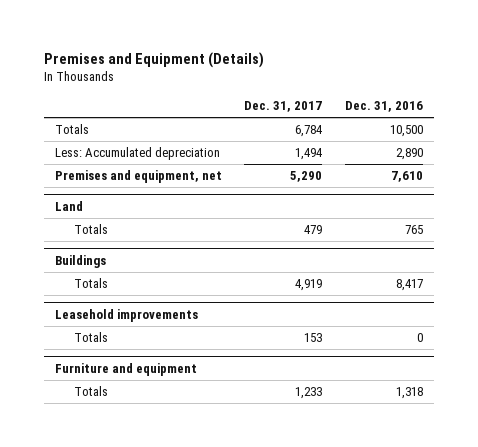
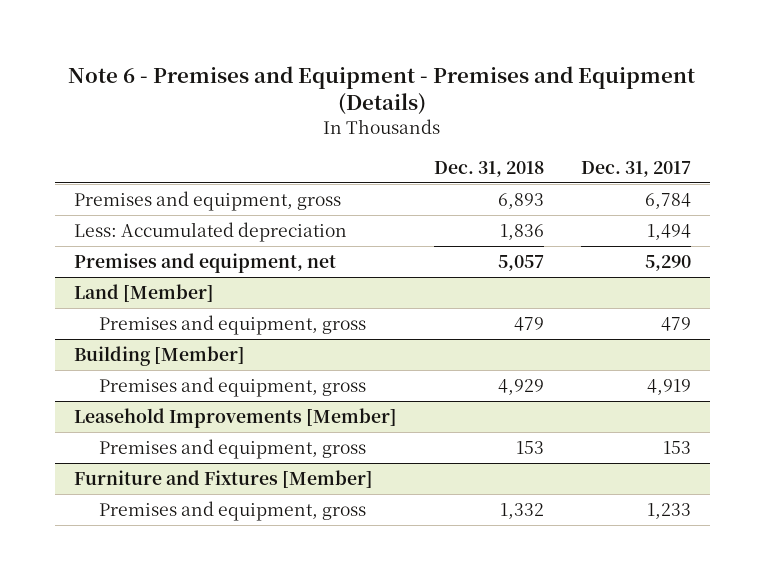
- Premises and Equipment (Details)
+ Note 6 - Premises and Equipment - Premises and Equipment (Details)
- | Dec. 31, 2017 | Dec. 31, 2016
+ | Dec. 31, 2018 | Dec. 31, 2017
- Totals | 6,784 | 10,500
+ Premises and equipment, gross | 6,893 | 6,784
- Land
- Totals | 479 | 765
- Buildings
- Totals | 4,919 | 8,417
- Leasehold improvements
- Totals | 153 | 0
- Furniture and equipment
- Totals | 1,233 | 1,318
+ Land [Member]
+ Premises and equipment, gross | 479 | 479
+ Building [Member]
+ Premises and equipment, gross | 4,929 | 4,919
+ Leasehold Improvements [Member]
+ Premises and equipment, gross | 153 | 153
+ Furniture and Fixtures [Member]
+ Premises and equipment, gross | 1,332 | 1,233

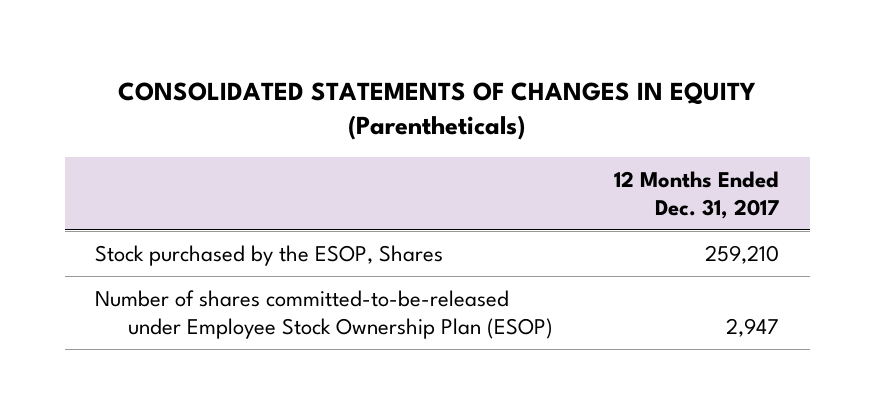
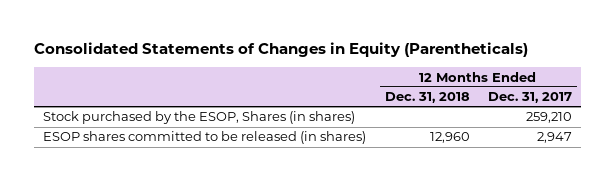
- CONSOLIDATED STATEMENTS OF CHANGES IN EQUITY (Parentheticals)
+ Consolidated Statements of Changes in Equity (Parentheticals)
- | 12 Months Ended Dec. 31, 2017
+ | 12 Months Ended Dec. 31, 2018 | 12 Months Ended Dec. 31, 2017
- Stock purchased by the ESOP, Shares | 259,210
- Number of shares committed-to-be-released under Employee Stock Ownership Plan (ESOP) | 2,947
+ Stock purchased by the ESOP, Shares (in shares) | | 259,210
+ ESOP shares committed to be released (in shares) | 12,960 | 2,947

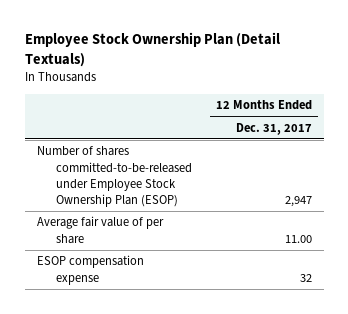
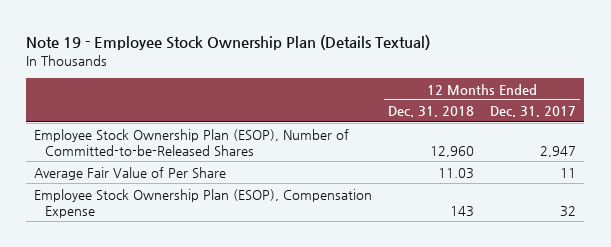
- Employee Stock Ownership Plan (Detail Textuals)
+ Note 19 - Employee Stock Ownership Plan (Details Textual)
- | 12 Months Ended Dec. 31, 2017
+ | 12 Months Ended Dec. 31, 2018 | 12 Months Ended Dec. 31, 2017
- Number of shares committed-to-be-released under Employee Stock Ownership Plan (ESOP) | 2,947
- Average fair value of per share | 11.00
- ESOP compensation expense | 32
+ Employee Stock Ownership Plan (ESOP), Number of Committed-to-be-Released Shares | 12,960 | 2,947
+ Average Fair Value of Per Share | 11.03 | 11
+ Employee Stock Ownership Plan (ESOP), Compensation Expense | 143 | 32

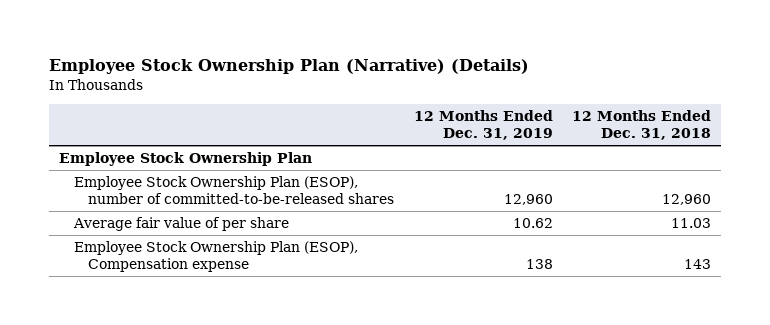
- Note 19 - Employee Stock Ownership Plan (Details Textual)
+ Employee Stock Ownership Plan (Narrative) (Details)
- | 12 Months Ended Dec. 31, 2018 | 12 Months Ended Dec. 31, 2017
+ | 12 Months Ended Dec. 31, 2019 | 12 Months Ended Dec. 31, 2018
- Employee Stock Ownership Plan (ESOP), Number of Committed-to-be-Released Shares | 12,960 | 2,947
- Average Fair Value of Per Share | 11.03 | 11
- Employee Stock Ownership Plan (ESOP), Compensation Expense | 143 | 32
+ Employee Stock Ownership Plan
+ Employee Stock Ownership Plan (ESOP), number of committed-to-be-released shares | 12,960 | 12,960
+ Average fair value of per share | 10.62 | 11.03
+ Employee Stock Ownership Plan (ESOP), Compensation expense | 138 | 143

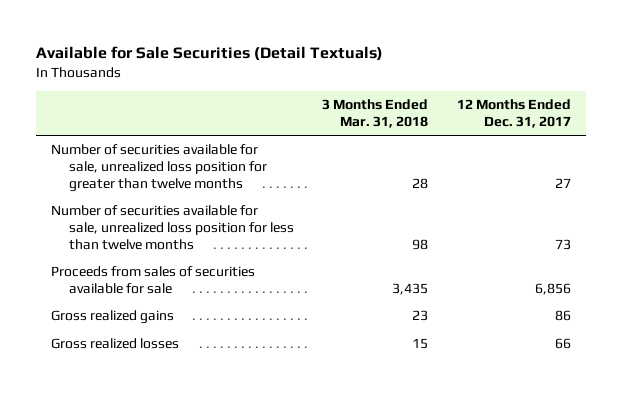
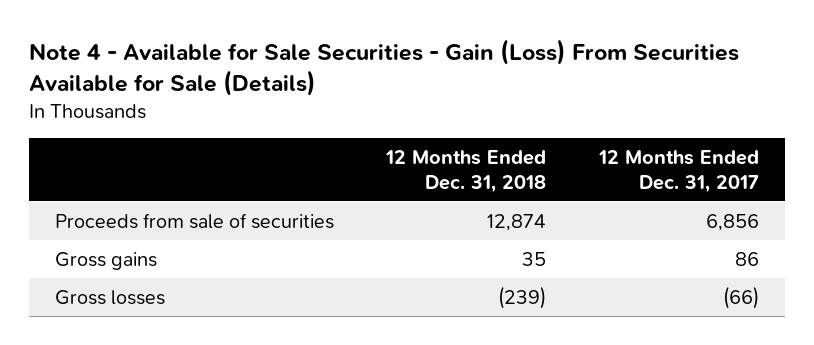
- Available for Sale Securities (Detail Textuals)
+ Note 4 - Available for Sale Securities - Gain (Loss) From Securities Available for Sale (Details)
- | 3 Months Ended Mar. 31, 2018 | 12 Months Ended Dec. 31, 2017
+ | 12 Months Ended Dec. 31, 2018 | 12 Months Ended Dec. 31, 2017
- Number of securities available for sale, unrealized loss position for greater than twelve months | 28 | 27
- Number of securities available for sale, unrealized loss position for less than twelve months | 98 | 73
- Proceeds from sales of securities available for sale | 3,435 | 6,856
- Gross realized gains | 23 | 86
- Gross realized losses | 15 | 66
+ Proceeds from sale of securities | 12,874 | 6,856
+ Gross gains | 35 | 86
+ Gross losses | (239) | (66)

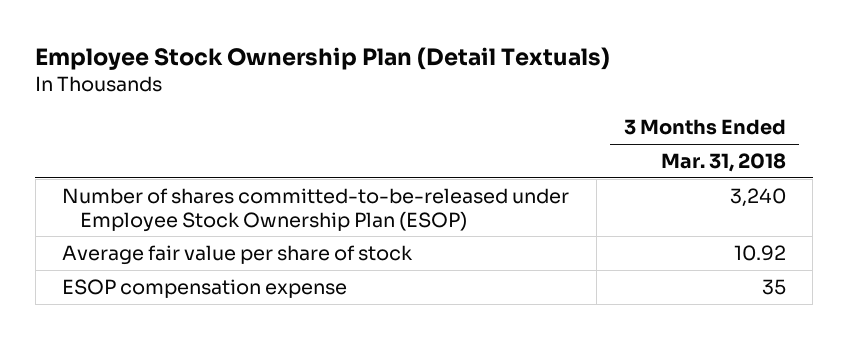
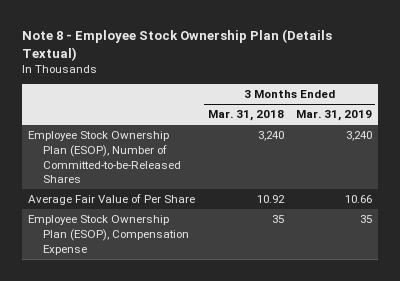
- Employee Stock Ownership Plan (Detail Textuals)
+ Note 8 - Employee Stock Ownership Plan (Details Textual)
- | 3 Months Ended Mar. 31, 2018
+ | 3 Months Ended Mar. 31, 2018 | 3 Months Ended Mar. 31, 2019
- Number of shares committed-to-be-released under Employee Stock Ownership Plan (ESOP) | 3,240
- Average fair value per share of stock | 10.92
- ESOP compensation expense | 35
+ Employee Stock Ownership Plan (ESOP), Number of Committed-to-be-Released Shares | 3,240 | 3,240
+ Average Fair Value of Per Share | 10.92 | 10.66
+ Employee Stock Ownership Plan (ESOP), Compensation Expense | 35 | 35

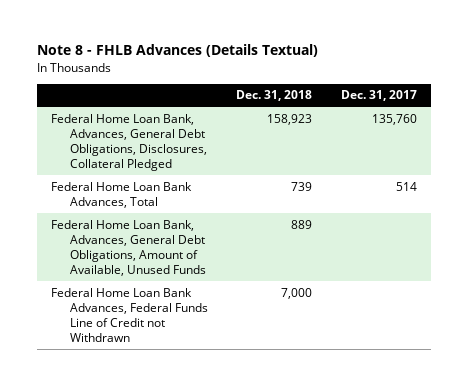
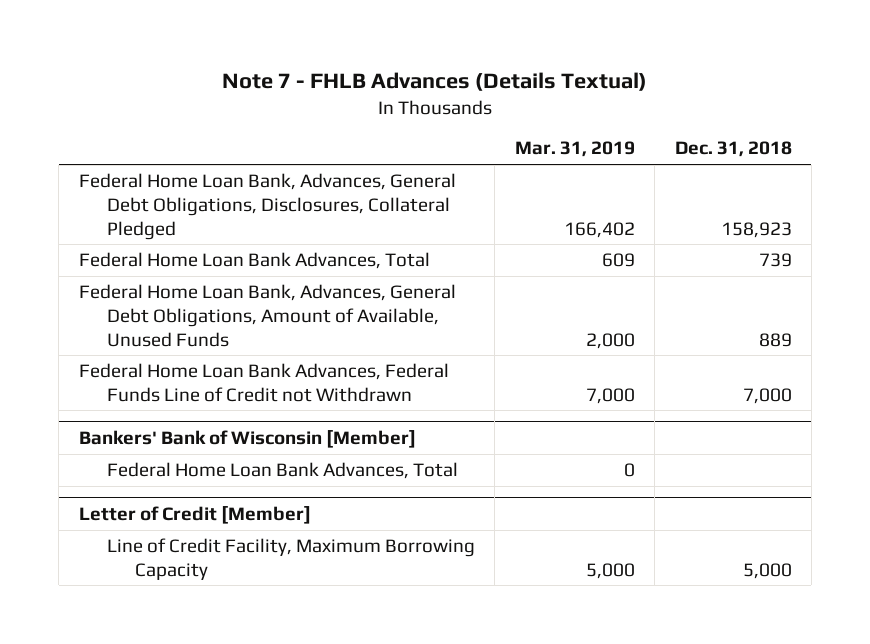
- Note 8 - FHLB Advances (Details Textual)
+ Note 7 - FHLB Advances (Details Textual)
- | Dec. 31, 2018 | Dec. 31, 2017
+ | Mar. 31, 2019 | Dec. 31, 2018
+ Bankers' Bank of Wisconsin [Member]
+ Federal Home Loan Bank Advances, Total | 0 |
+ Letter of Credit [Member]
+ Line of Credit Facility, Maximum Borrowing Capacity | 5,000 | 5,000

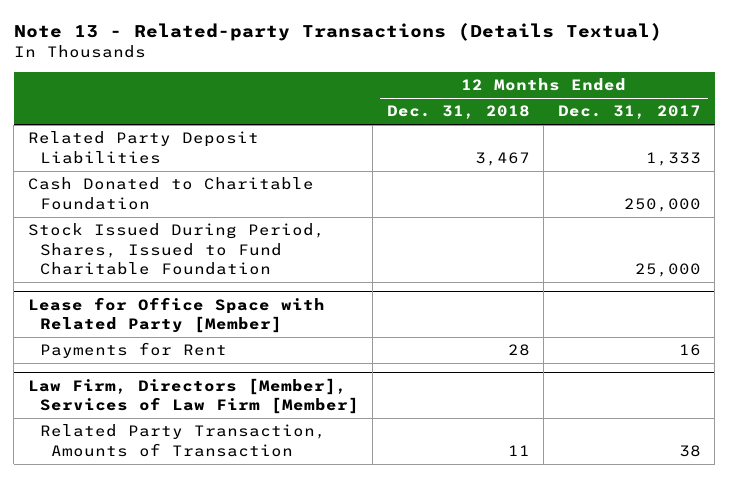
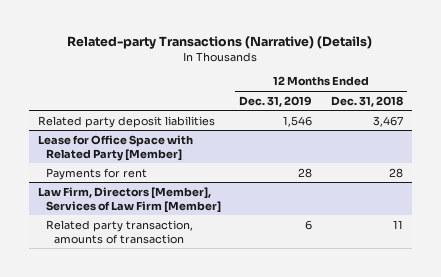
- Note 13 - Related-party Transactions (Details Textual)
+ Related-party Transactions (Narrative) (Details)
- | 12 Months Ended Dec. 31, 2018 | 12 Months Ended Dec. 31, 2017
+ | 12 Months Ended Dec. 31, 2019 | 12 Months Ended Dec. 31, 2018
- Related Party Deposit Liabilities | 3,467 | 1,333
- Cash Donated to Charitable Foundation | | 250,000
- Stock Issued During Period, Shares, Issued to Fund Charitable Foundation | | 25,000
+ Related party deposit liabilities | 1,546 | 3,467
@ Lease for Office Space with Related Party [Member]
- Payments for Rent | 28 | 16
+ Payments for rent | 28 | 28
@ Law Firm, Directors [Member], Services of Law Firm [Member]
- Related Party Transaction, Amounts of Transaction | 11 | 38
+ Related party transaction, amounts of transaction | 6 | 11

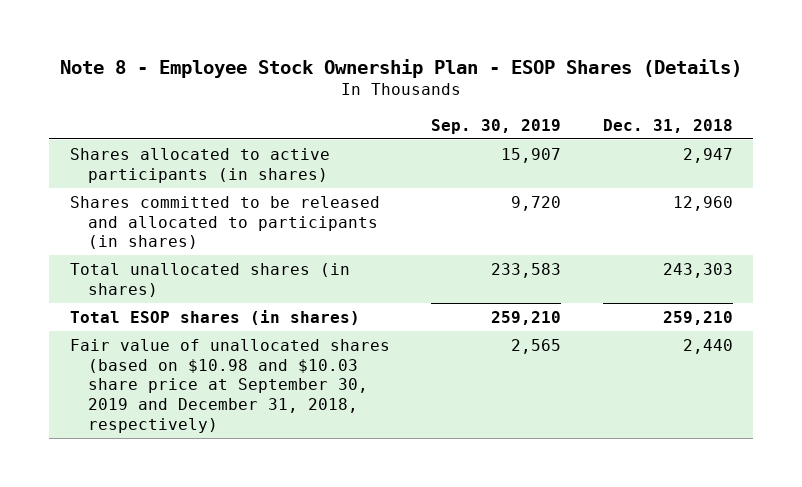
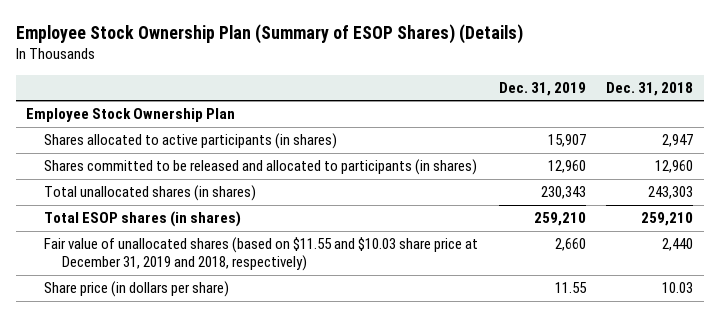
- Note 8 - Employee Stock Ownership Plan - ESOP Shares (Details)
+ Employee Stock Ownership Plan (Summary of ESOP Shares) (Details)
- | Sep. 30, 2019 | Dec. 31, 2018
+ | Dec. 31, 2019 | Dec. 31, 2018
+ Employee Stock Ownership Plan
- Fair value of unallocated shares (based on $10.98 and $10.03 share price at September 30, 2019 and December 31, 2018, respectively) | 2,565 | 2,440
+ Fair value of unallocated shares (based on $11.55 and $10.03 share price at December 31, 2019 and 2018, respectively) | 2,660 | 2,440
+ Share price (in dollars per share) | 11.55 | 10.03

